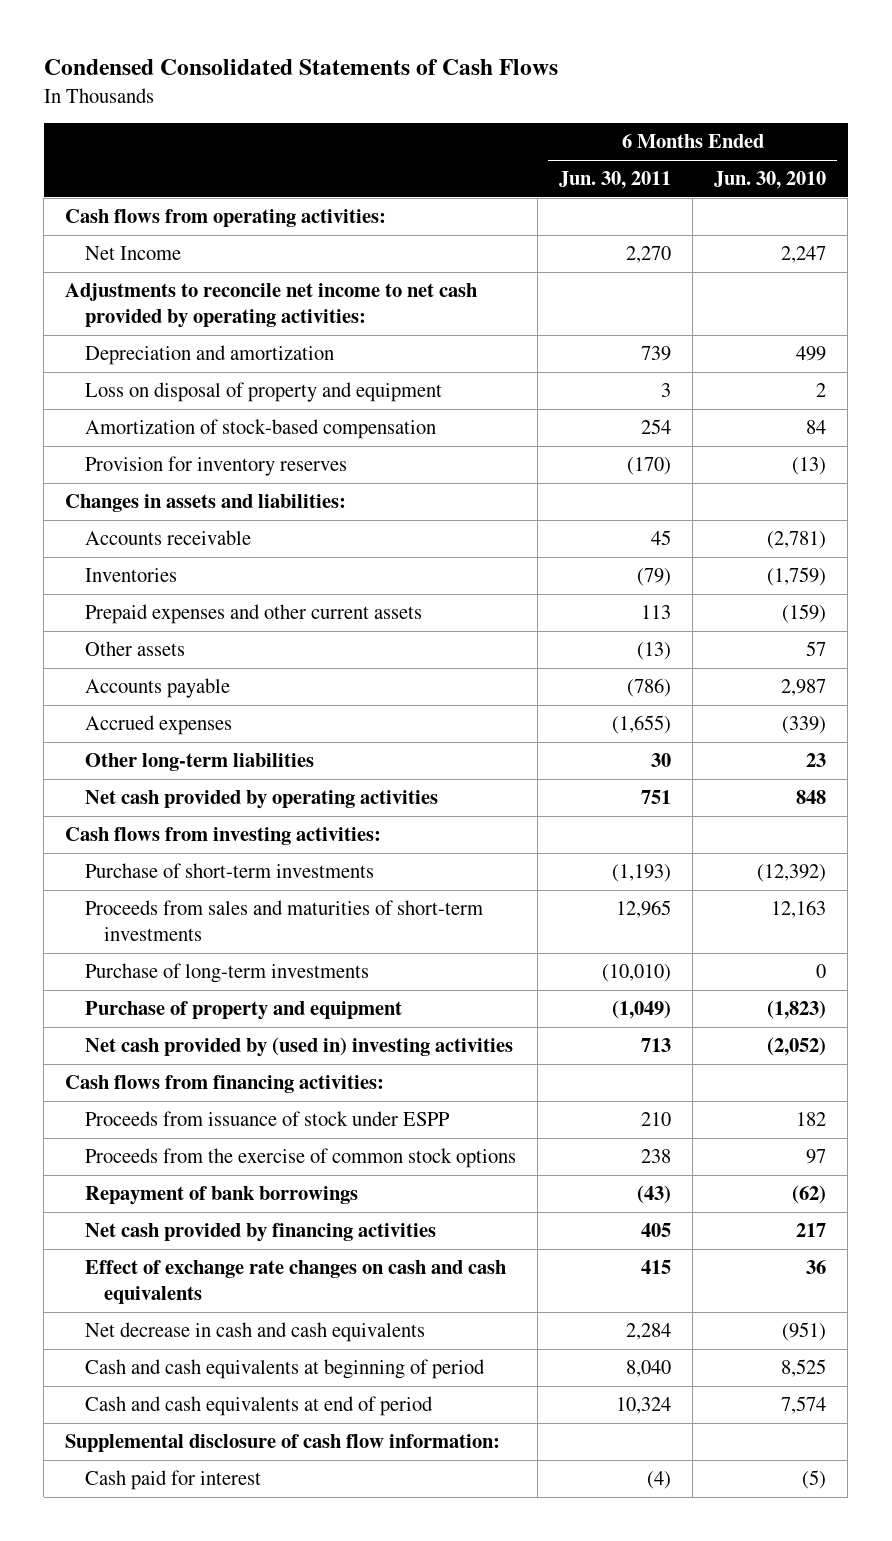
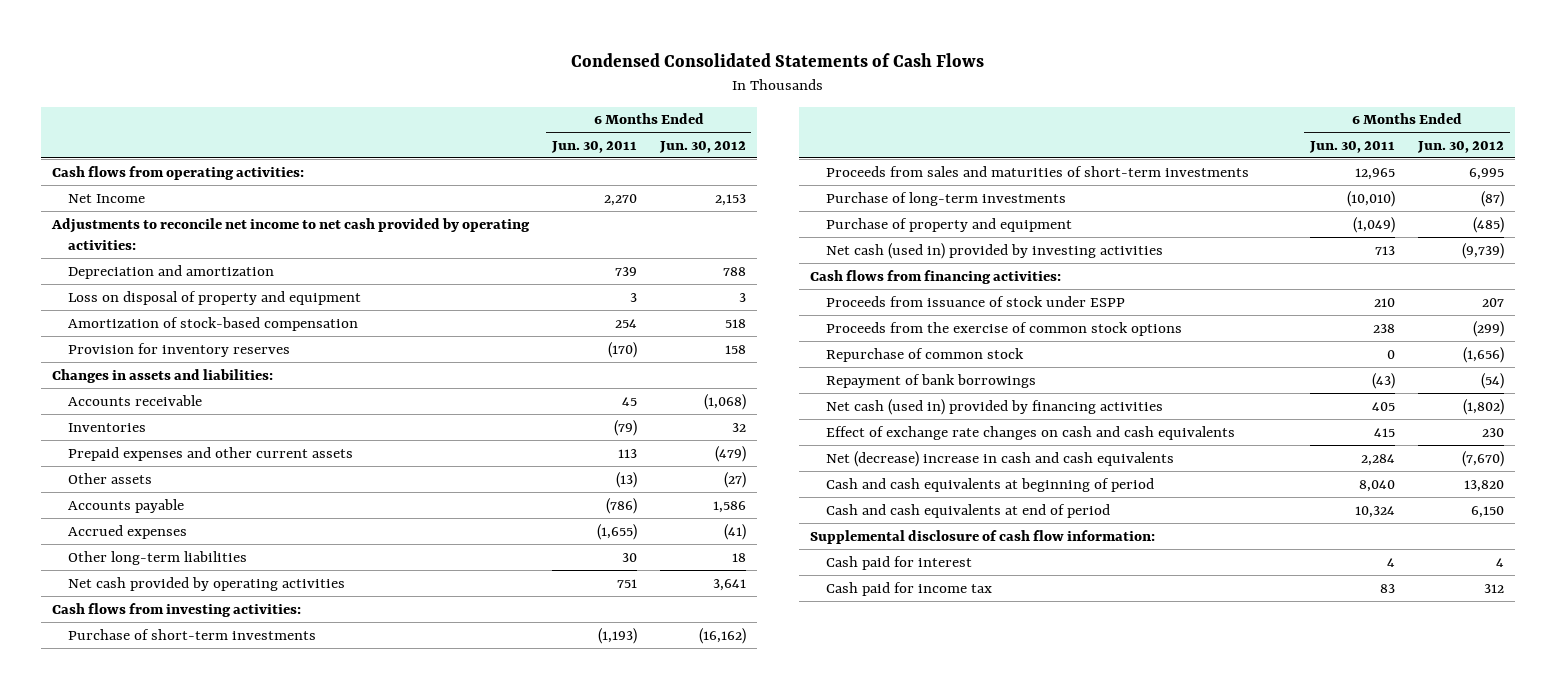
- | 6 Months Ended Jun. 30, 2011 | 6 Months Ended Jun. 30, 2010
+ | 6 Months Ended Jun. 30, 2011 | 6 Months Ended Jun. 30, 2012
- Net cash provided by (used in) investing activities | 713 | (2,052)
+ Net cash (used in) provided by investing activities | 713 | (9,739)
+ Repurchase of common stock | 0 | (1,656)
- Net cash provided by financing activities | 405 | 217
+ Net cash (used in) provided by financing activities | 405 | (1,802)
- Net decrease in cash and cash equivalents | 2,284 | (951)
+ Net (decrease) increase in cash and cash equivalents | 2,284 | (7,670)
- Cash paid for interest | (4) | (5)
+ Cash paid for interest | 4 | 4
+ Cash paid for income tax | 83 | 312

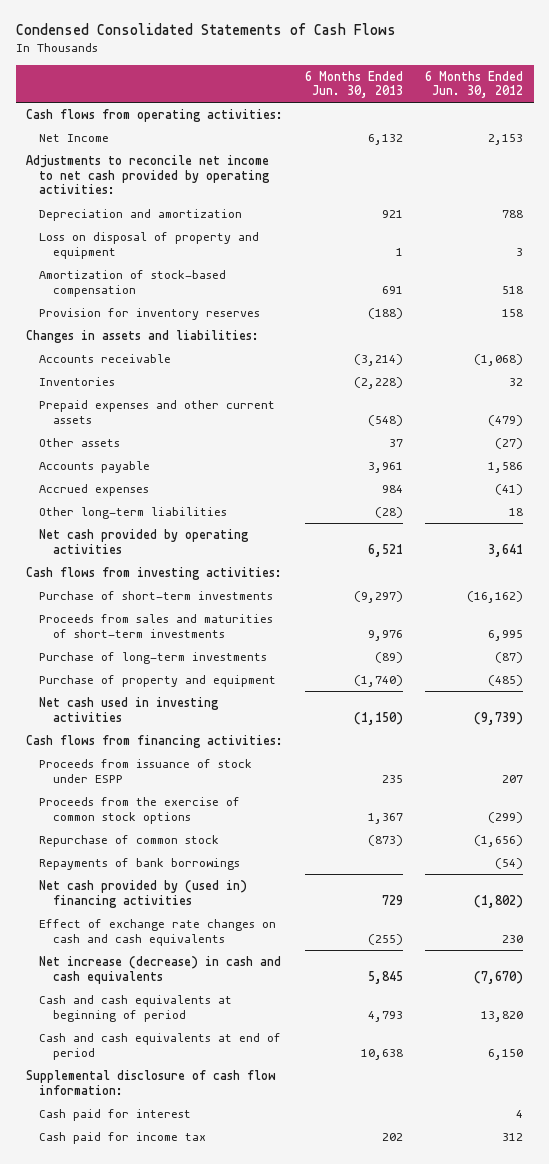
- | 6 Months Ended Jun. 30, 2011 | 6 Months Ended Jun. 30, 2012
+ | 6 Months Ended Jun. 30, 2013 | 6 Months Ended Jun. 30, 2012
- Net cash (used in) provided by investing activities | 713 | (9,739)
+ Net cash used in investing activities | (1,150) | (9,739)
- Repayment of bank borrowings | (43) | (54)
- Net cash (used in) provided by financing activities | 405 | (1,802)
+ Repayments of bank borrowings | | (54)
+ Net cash provided by (used in) financing activities | 729 | (1,802)
- Net (decrease) increase in cash and cash equivalents | 2,284 | (7,670)
+ Net increase (decrease) in cash and cash equivalents | 5,845 | (7,670)

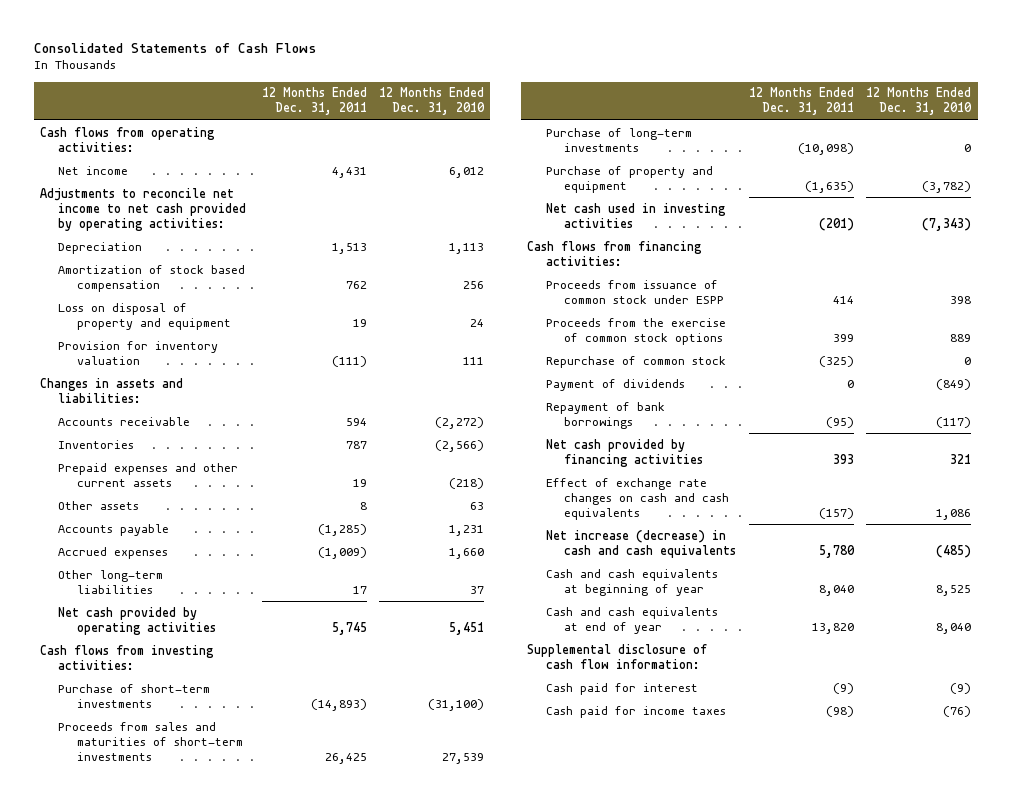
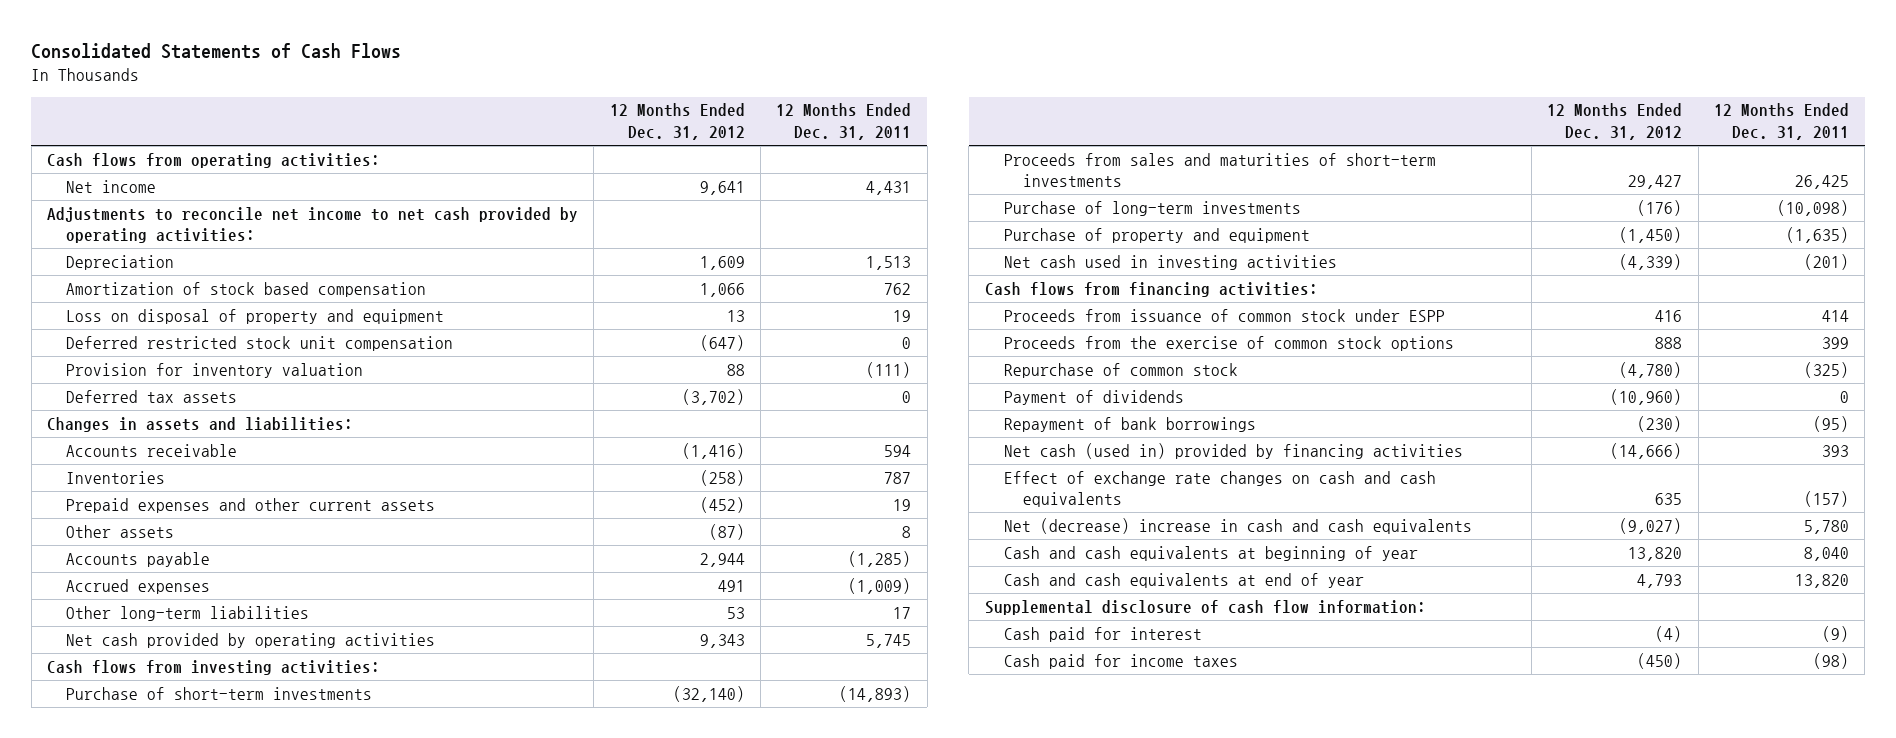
- | 12 Months Ended Dec. 31, 2011 | 12 Months Ended Dec. 31, 2010
+ | 12 Months Ended Dec. 31, 2012 | 12 Months Ended Dec. 31, 2011
+ Deferred restricted stock unit compensation | (647) | 0
+ Deferred tax assets | (3,702) | 0
- Net cash provided by financing activities | 393 | 321
+ Net cash (used in) provided by financing activities | (14,666) | 393
- Net increase (decrease) in cash and cash equivalents | 5,780 | (485)
+ Net (decrease) increase in cash and cash equivalents | (9,027) | 5,780

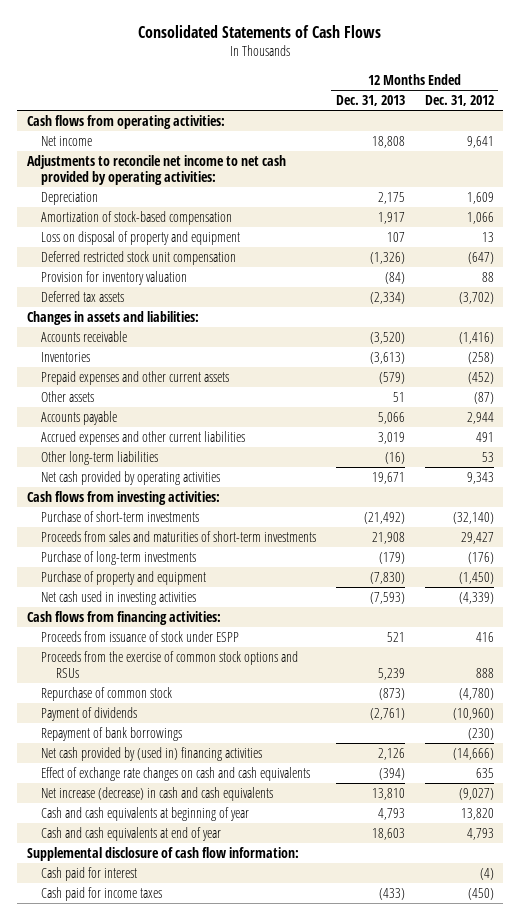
- | 12 Months Ended Dec. 31, 2012 | 12 Months Ended Dec. 31, 2011
+ | 12 Months Ended Dec. 31, 2013 | 12 Months Ended Dec. 31, 2012
- Amortization of stock based compensation | 1,066 | 762
+ Amortization of stock-based compensation | 1,917 | 1,066
- Accrued expenses | 491 | (1,009)
+ Accrued expenses and other current liabilities | 3,019 | 491
- Proceeds from issuance of common stock under ESPP | 416 | 414
- Proceeds from the exercise of common stock options | 888 | 399
+ Proceeds from issuance of stock under ESPP | 521 | 416
+ Proceeds from the exercise of common stock options and RSUs | 5,239 | 888
- Net cash (used in) provided by financing activities | (14,666) | 393
+ Net cash provided by (used in) financing activities | 2,126 | (14,666)
- Net (decrease) increase in cash and cash equivalents | (9,027) | 5,780
+ Net increase (decrease) in cash and cash equivalents | 13,810 | (9,027)

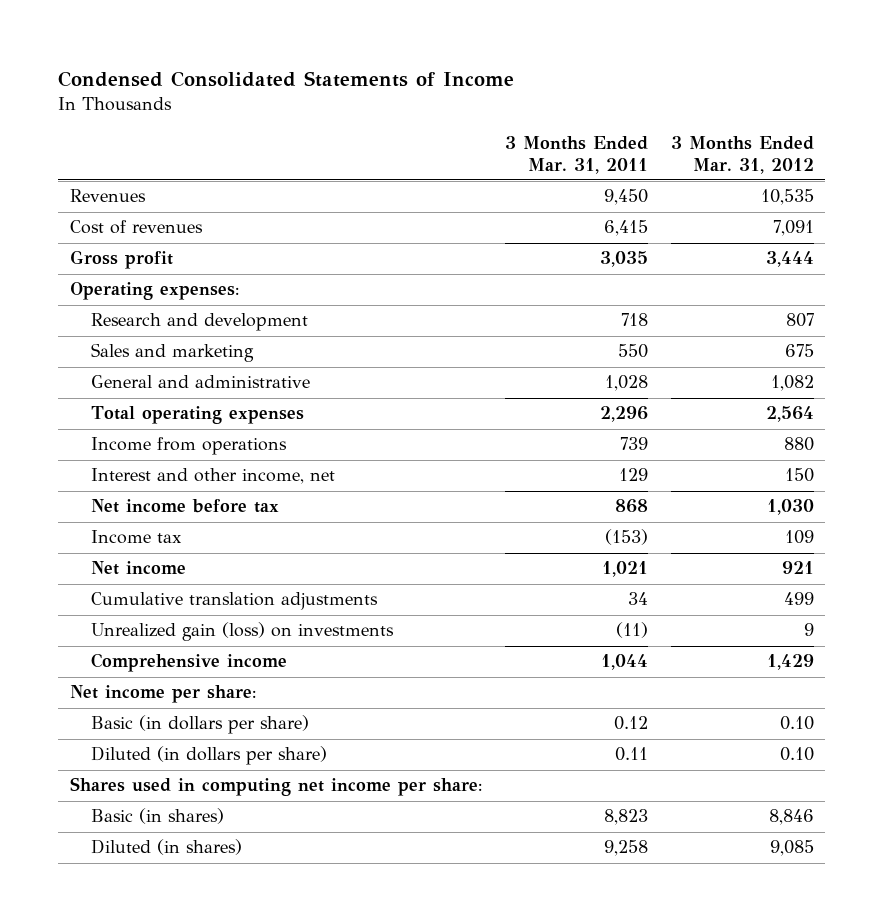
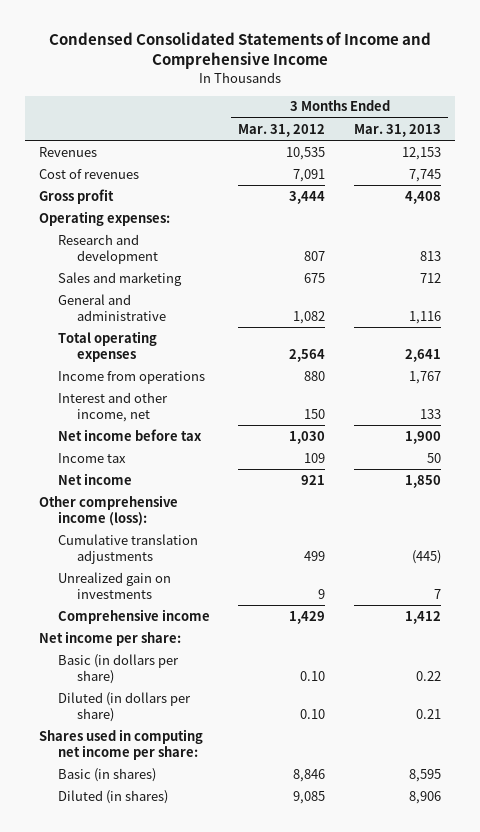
- Condensed Consolidated Statements of Income
+ Condensed Consolidated Statements of Income and Comprehensive Income
- | 3 Months Ended Mar. 31, 2011 | 3 Months Ended Mar. 31, 2012
+ | 3 Months Ended Mar. 31, 2012 | 3 Months Ended Mar. 31, 2013
+ Other comprehensive income (loss):
- Unrealized gain (loss) on investments | (11) | 9
+ Unrealized gain on investments | 9 | 7

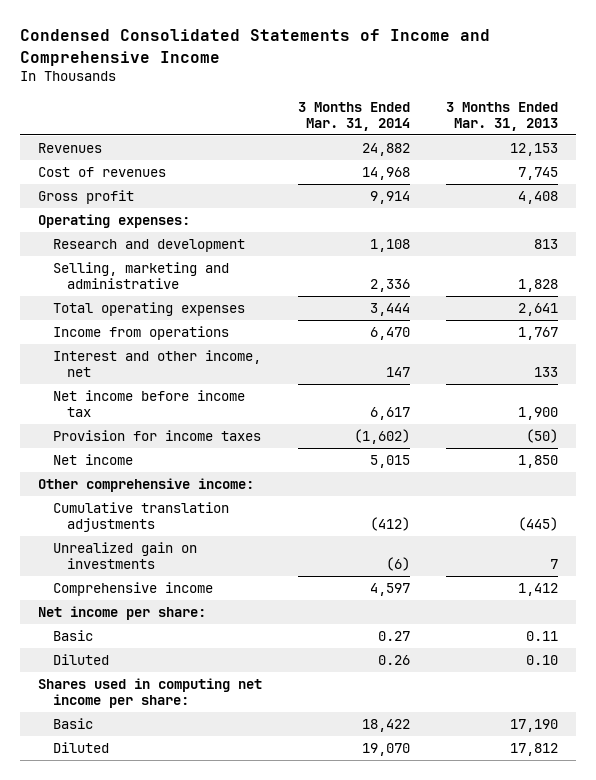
- | 3 Months Ended Mar. 31, 2012 | 3 Months Ended Mar. 31, 2013
+ | 3 Months Ended Mar. 31, 2014 | 3 Months Ended Mar. 31, 2013
- Sales and marketing | 675 | 712
- General and administrative | 1,082 | 1,116
+ Selling, marketing and administrative | 2,336 | 1,828
- Net income before tax | 1,030 | 1,900
- Income tax | 109 | 50
+ Net income before income tax | 6,617 | 1,900
+ Provision for income taxes | (1,602) | (50)
- Other comprehensive income (loss):
+ Other comprehensive income:
- Basic (in dollars per share) | 0.10 | 0.22
- Diluted (in dollars per share) | 0.10 | 0.21
+ Basic | 0.27 | 0.11
+ Diluted | 0.26 | 0.10
- Basic (in shares) | 8,846 | 8,595
- Diluted (in shares) | 9,085 | 8,906
+ Basic | 18,422 | 17,190
+ Diluted | 19,070 | 17,812

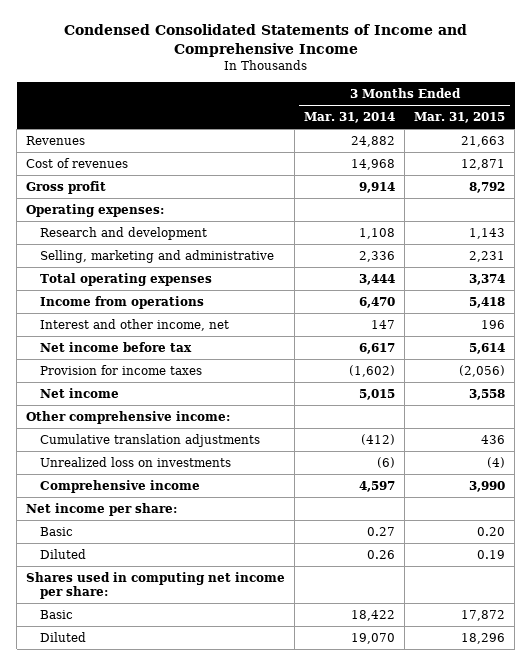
- | 3 Months Ended Mar. 31, 2014 | 3 Months Ended Mar. 31, 2013
+ | 3 Months Ended Mar. 31, 2014 | 3 Months Ended Mar. 31, 2015
- Net income before income tax | 6,617 | 1,900
+ Net income before tax | 6,617 | 5,614
- Unrealized gain on investments | (6) | 7
+ Unrealized loss on investments | (6) | (4)

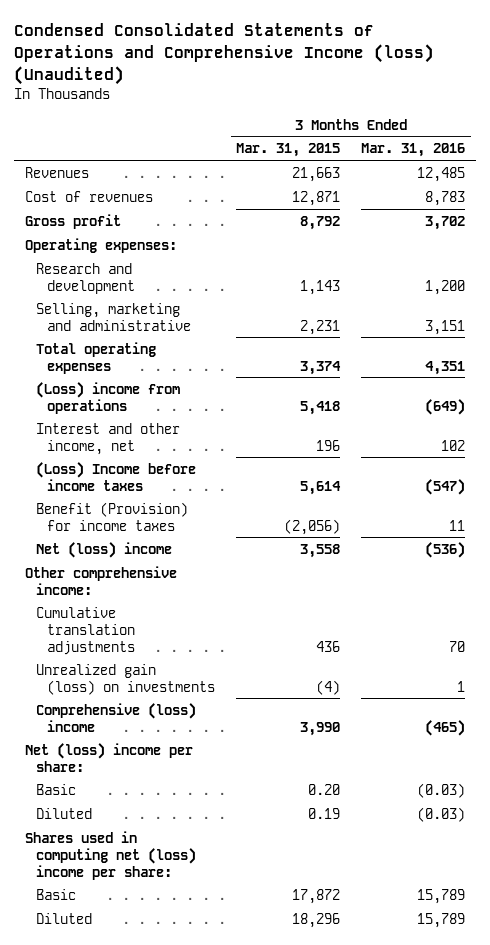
- Condensed Consolidated Statements of Income and Comprehensive Income
+ Condensed Consolidated Statements of Operations and Comprehensive Income (loss) (Unaudited)
- | 3 Months Ended Mar. 31, 2014 | 3 Months Ended Mar. 31, 2015
+ | 3 Months Ended Mar. 31, 2015 | 3 Months Ended Mar. 31, 2016
- Income from operations | 6,470 | 5,418
+ (Loss) income from operations | 5,418 | (649)
- Net income before tax | 6,617 | 5,614
- Provision for income taxes | (1,602) | (2,056)
- Net income | 5,015 | 3,558
+ (Loss) Income before income taxes | 5,614 | (547)
+ Benefit (Provision) for income taxes | (2,056) | 11
+ Net (loss) income | 3,558 | (536)
- Unrealized loss on investments | (6) | (4)
- Comprehensive income | 4,597 | 3,990
- Net income per share:
+ Unrealized gain (loss) on investments | (4) | 1
+ Comprehensive (loss) income | 3,990 | (465)
+ Net (loss) income per share:
- Shares used in computing net income per share:
+ Shares used in computing net (loss) income per share:

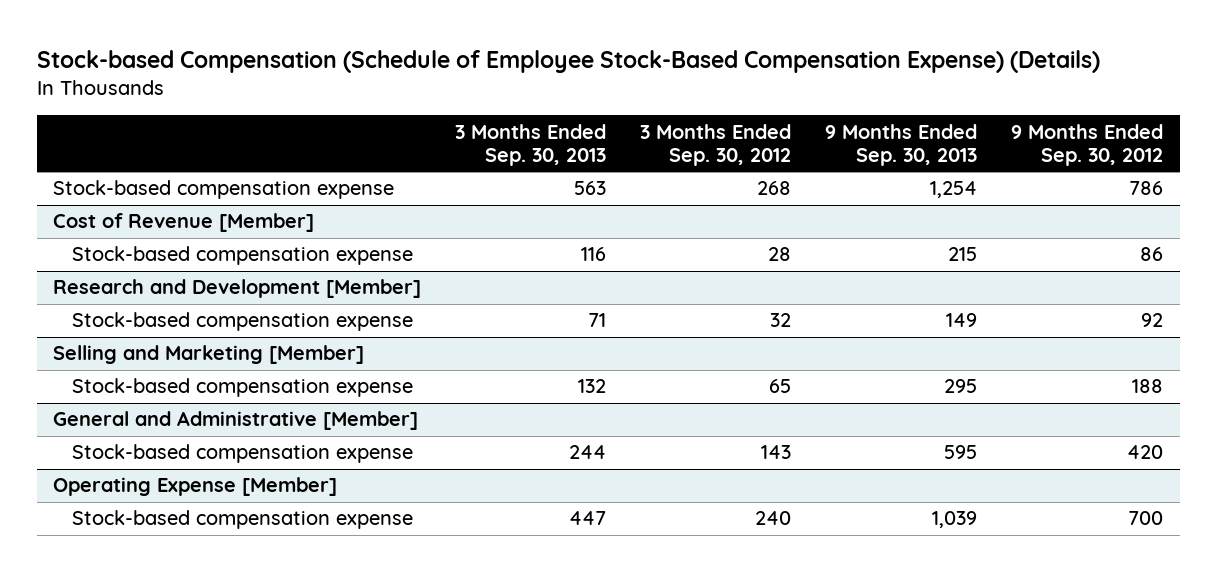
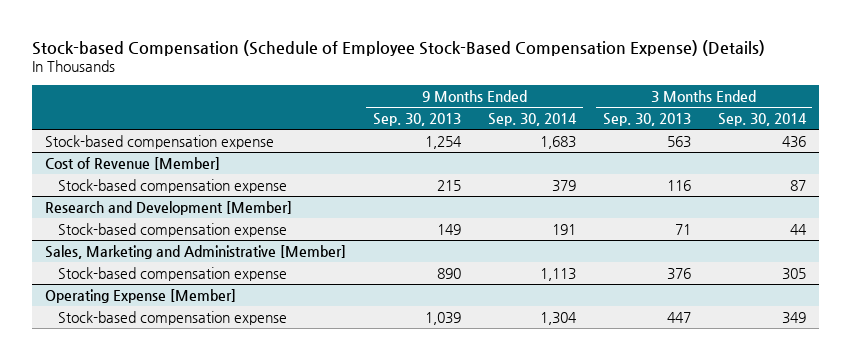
- | 3 Months Ended Sep. 30, 2013 | 3 Months Ended Sep. 30, 2012 | 9 Months Ended Sep. 30, 2013 | 9 Months Ended Sep. 30, 2012
+ | 9 Months Ended Sep. 30, 2013 | 9 Months Ended Sep. 30, 2014 | 3 Months Ended Sep. 30, 2013 | 3 Months Ended Sep. 30, 2014
- Selling and Marketing [Member]
- Stock-based compensation expense | 132 | 65 | 295 | 188
- General and Administrative [Member]
- Stock-based compensation expense | 244 | 143 | 595 | 420
+ Sales, Marketing and Administrative [Member]
+ Stock-based compensation expense | 890 | 1,113 | 376 | 305

